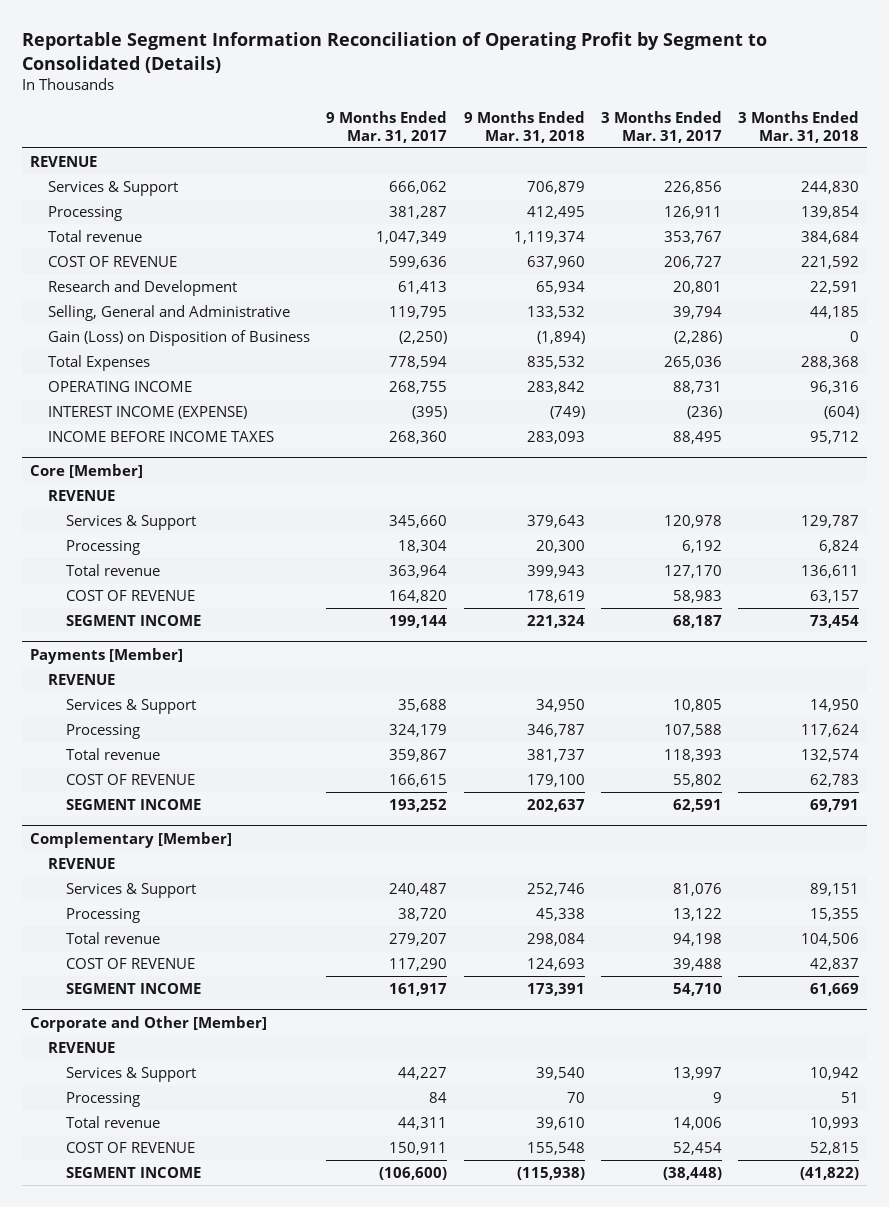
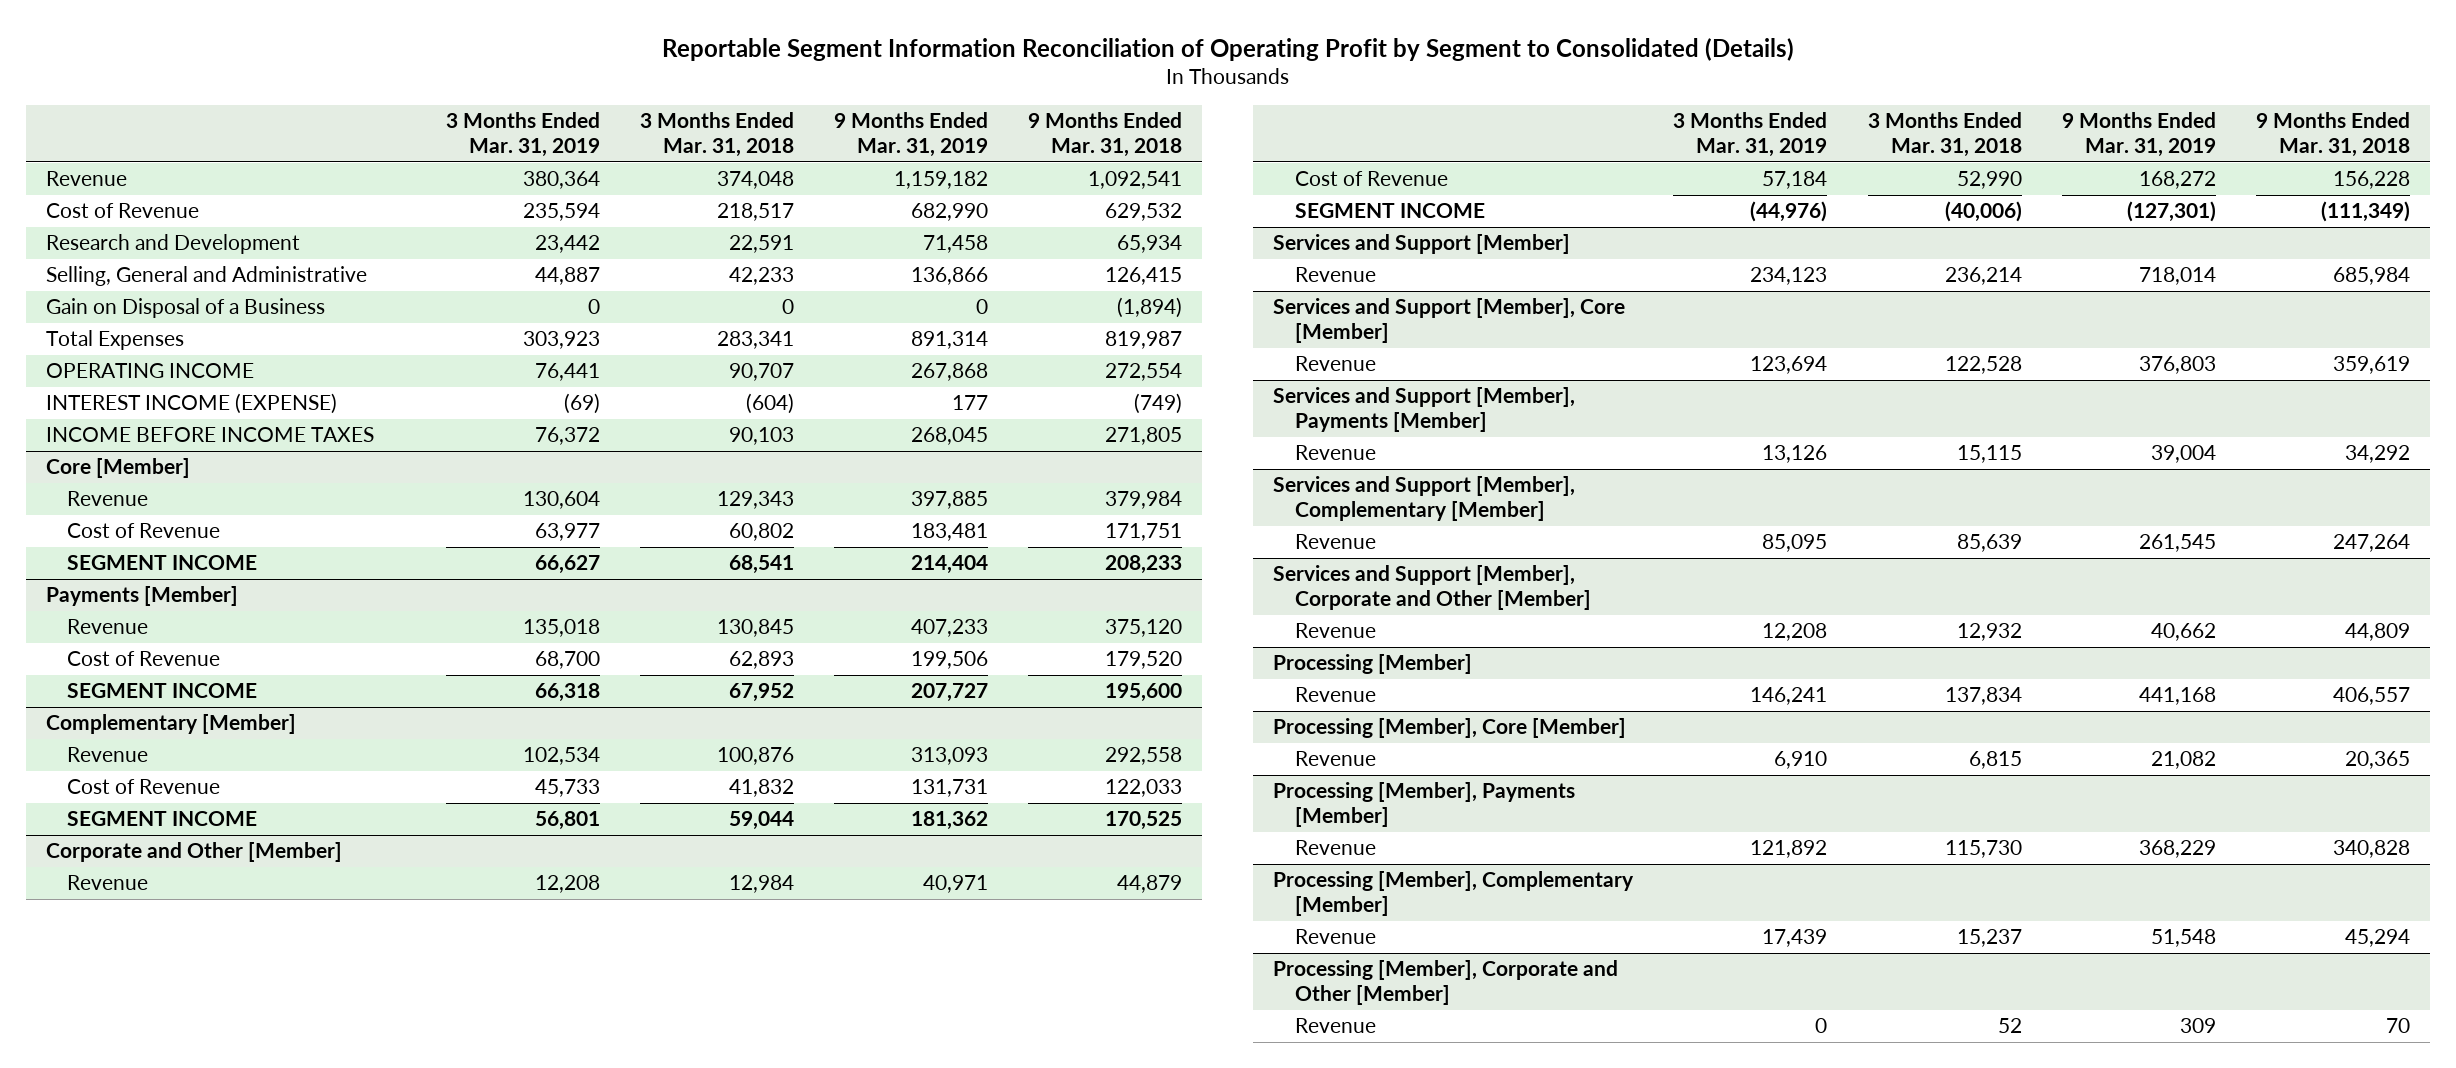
- | 9 Months Ended Mar. 31, 2017 | 9 Months Ended Mar. 31, 2018 | 3 Months Ended Mar. 31, 2017 | 3 Months Ended Mar. 31, 2018
+ | 3 Months Ended Mar. 31, 2019 | 3 Months Ended Mar. 31, 2018 | 9 Months Ended Mar. 31, 2019 | 9 Months Ended Mar. 31, 2018
- REVENUE
- Services & Support | 666,062 | 706,879 | 226,856 | 244,830
- Processing | 381,287 | 412,495 | 126,911 | 139,854
- Total revenue | 1,047,349 | 1,119,374 | 353,767 | 384,684
- COST OF REVENUE | 599,636 | 637,960 | 206,727 | 221,592
+ Revenue | 380,364 | 374,048 | 1,159,182 | 1,092,541
+ Cost of Revenue | 235,594 | 218,517 | 682,990 | 629,532
- Selling, General and Administrative | 119,795 | 133,532 | 39,794 | 44,185
- Gain (Loss) on Disposition of Business | (2,250) | (1,894) | (2,286) | 0
- Total Expenses | 778,594 | 835,532 | 265,036 | 288,368
- OPERATING INCOME | 268,755 | 283,842 | 88,731 | 96,316
+ Selling, General and Administrative | 44,887 | 42,233 | 136,866 | 126,415
+ Gain on Disposal of a Business | 0 | 0 | 0 | (1,894)
+ Total Expenses | 303,923 | 283,341 | 891,314 | 819,987
+ OPERATING INCOME | 76,441 | 90,707 | 267,868 | 272,554
- INCOME BEFORE INCOME TAXES | 268,360 | 283,093 | 88,495 | 95,712
+ INCOME BEFORE INCOME TAXES | 76,372 | 90,103 | 268,045 | 271,805
@ Core [Member]
- REVENUE
- Services & Support | 345,660 | 379,643 | 120,978 | 129,787
- Processing | 18,304 | 20,300 | 6,192 | 6,824
- Total revenue | 363,964 | 399,943 | 127,170 | 136,611
- COST OF REVENUE | 164,820 | 178,619 | 58,983 | 63,157
- SEGMENT INCOME | 199,144 | 221,324 | 68,187 | 73,454
+ Revenue | 130,604 | 129,343 | 397,885 | 379,984
+ Cost of Revenue | 63,977 | 60,802 | 183,481 | 171,751
+ SEGMENT INCOME | 66,627 | 68,541 | 214,404 | 208,233
@ Payments [Member]
- REVENUE
- Services & Support | 35,688 | 34,950 | 10,805 | 14,950
- Processing | 324,179 | 346,787 | 107,588 | 117,624
- Total revenue | 359,867 | 381,737 | 118,393 | 132,574
- COST OF REVENUE | 166,615 | 179,100 | 55,802 | 62,783
- SEGMENT INCOME | 193,252 | 202,637 | 62,591 | 69,791
+ Revenue | 135,018 | 130,845 | 407,233 | 375,120
+ Cost of Revenue | 68,700 | 62,893 | 199,506 | 179,520
+ SEGMENT INCOME | 66,318 | 67,952 | 207,727 | 195,600
@ Complementary [Member]
- REVENUE
- Services & Support | 240,487 | 252,746 | 81,076 | 89,151
- Processing | 38,720 | 45,338 | 13,122 | 15,355
- Total revenue | 279,207 | 298,084 | 94,198 | 104,506
- COST OF REVENUE | 117,290 | 124,693 | 39,488 | 42,837
- SEGMENT INCOME | 161,917 | 173,391 | 54,710 | 61,669
+ Revenue | 102,534 | 100,876 | 313,093 | 292,558
+ Cost of Revenue | 45,733 | 41,832 | 131,731 | 122,033
+ SEGMENT INCOME | 56,801 | 59,044 | 181,362 | 170,525
@ Corporate and Other [Member]
- REVENUE
- Services & Support | 44,227 | 39,540 | 13,997 | 10,942
- Processing | 84 | 70 | 9 | 51
- Total revenue | 44,311 | 39,610 | 14,006 | 10,993
- COST OF REVENUE | 150,911 | 155,548 | 52,454 | 52,815
- SEGMENT INCOME | (106,600) | (115,938) | (38,448) | (41,822)
+ Revenue | 12,208 | 12,984 | 40,971 | 44,879
+ Cost of Revenue | 57,184 | 52,990 | 168,272 | 156,228
+ SEGMENT INCOME | (44,976) | (40,006) | (127,301) | (111,349)
+ Services and Support [Member]
+ Revenue | 234,123 | 236,214 | 718,014 | 685,984
+ Services and Support [Member], Core [Member]
+ Revenue | 123,694 | 122,528 | 376,803 | 359,619
+ Services and Support [Member], Payments [Member]
+ Revenue | 13,126 | 15,115 | 39,004 | 34,292
+ Services and Support [Member], Complementary [Member]
+ Revenue | 85,095 | 85,639 | 261,545 | 247,264
+ Services and Support [Member], Corporate and Other [Member]
+ Revenue | 12,208 | 12,932 | 40,662 | 44,809
+ Processing [Member]
+ Revenue | 146,241 | 137,834 | 441,168 | 406,557
+ Processing [Member], Core [Member]
+ Revenue | 6,910 | 6,815 | 21,082 | 20,365
+ Processing [Member], Payments [Member]
+ Revenue | 121,892 | 115,730 | 368,229 | 340,828
+ Processing [Member], Complementary [Member]
+ Revenue | 17,439 | 15,237 | 51,548 | 45,294
+ Processing [Member], Corporate and Other [Member]
+ Revenue | 0 | 52 | 309 | 70

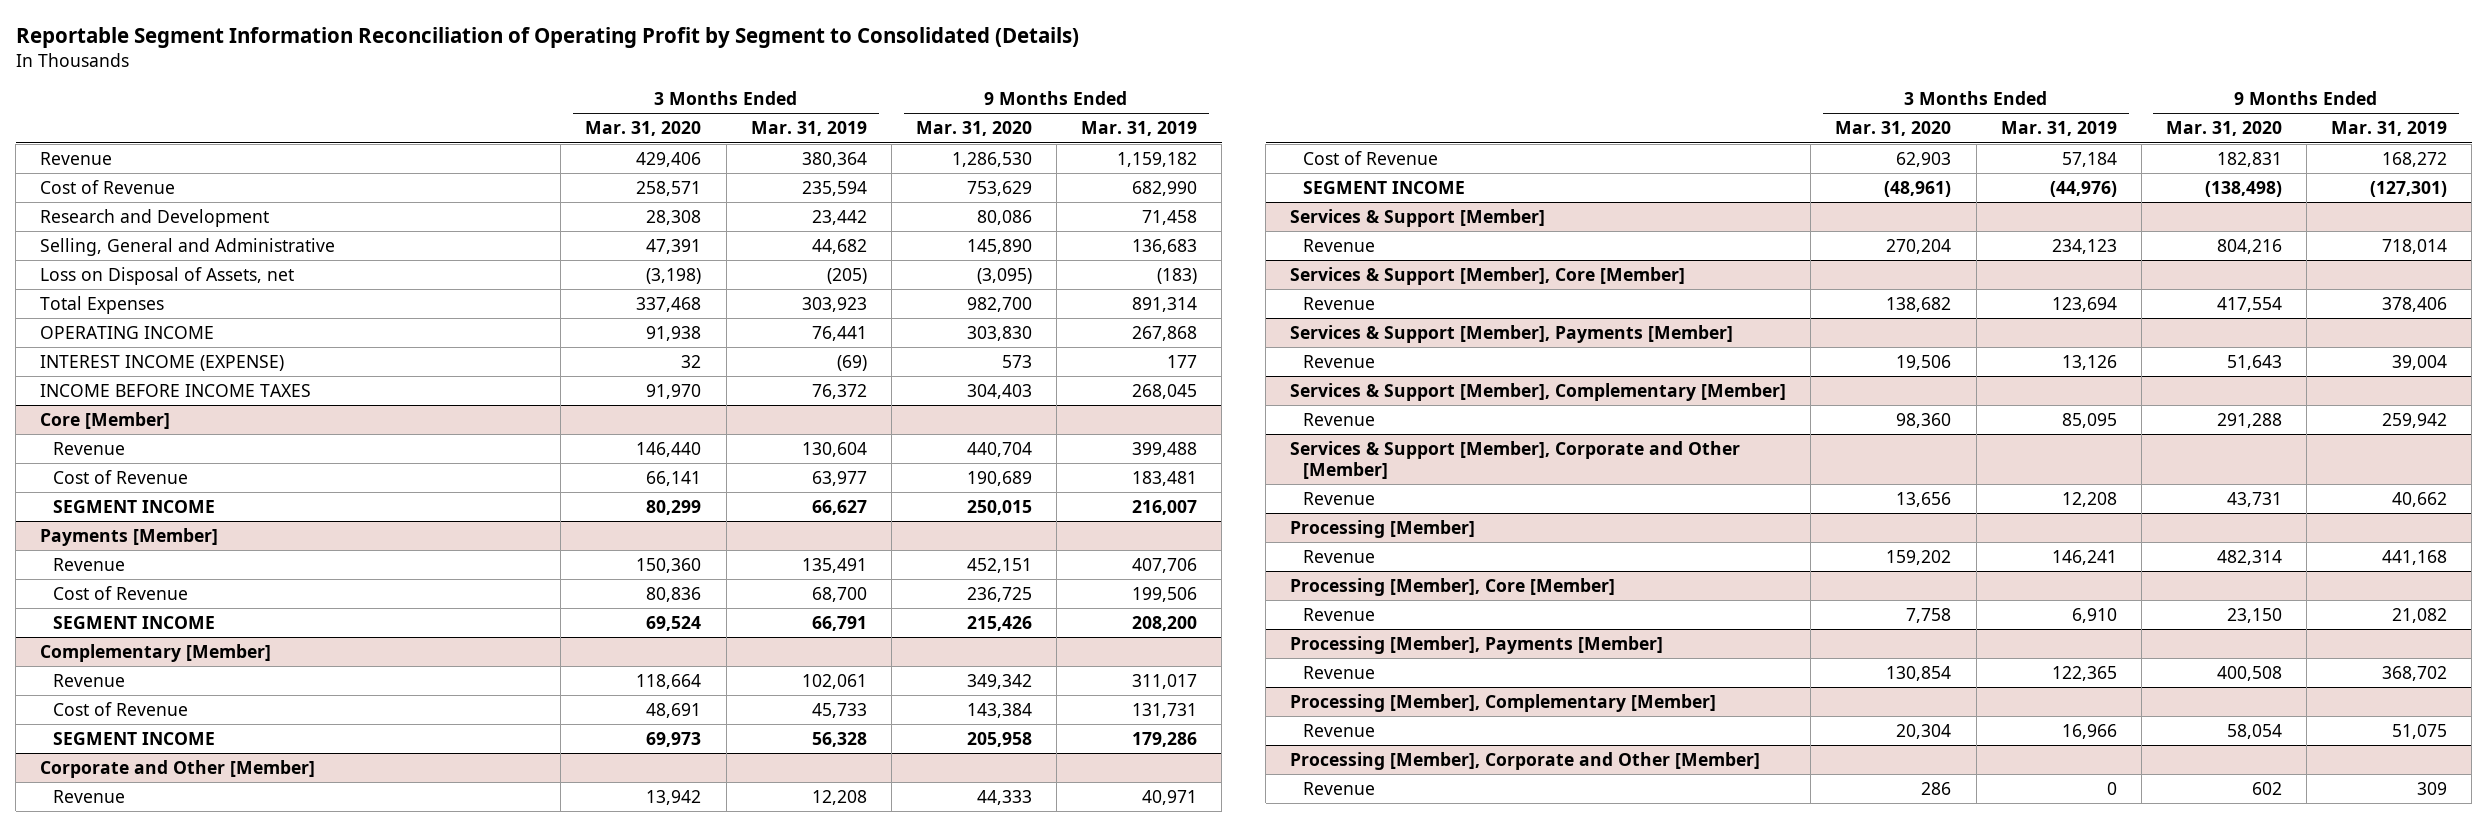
- | 3 Months Ended Mar. 31, 2019 | 3 Months Ended Mar. 31, 2018 | 9 Months Ended Mar. 31, 2019 | 9 Months Ended Mar. 31, 2018
+ | 3 Months Ended Mar. 31, 2020 | 3 Months Ended Mar. 31, 2019 | 9 Months Ended Mar. 31, 2020 | 9 Months Ended Mar. 31, 2019
- Selling, General and Administrative | 44,887 | 42,233 | 136,866 | 126,415
- Gain on Disposal of a Business | 0 | 0 | 0 | (1,894)
+ Selling, General and Administrative | 47,391 | 44,682 | 145,890 | 136,683
+ Loss on Disposal of Assets, net | (3,198) | (205) | (3,095) | (183)
@ Core [Member]
- Revenue | 130,604 | 129,343 | 397,885 | 379,984
+ Revenue | 146,440 | 130,604 | 440,704 | 399,488
- SEGMENT INCOME | 66,627 | 68,541 | 214,404 | 208,233
+ SEGMENT INCOME | 80,299 | 66,627 | 250,015 | 216,007
@ Payments [Member]
- Revenue | 135,018 | 130,845 | 407,233 | 375,120
+ Revenue | 150,360 | 135,491 | 452,151 | 407,706
- SEGMENT INCOME | 66,318 | 67,952 | 207,727 | 195,600
+ SEGMENT INCOME | 69,524 | 66,791 | 215,426 | 208,200
@ Complementary [Member]
- Revenue | 102,534 | 100,876 | 313,093 | 292,558
+ Revenue | 118,664 | 102,061 | 349,342 | 311,017
- SEGMENT INCOME | 56,801 | 59,044 | 181,362 | 170,525
+ SEGMENT INCOME | 69,973 | 56,328 | 205,958 | 179,286
- Services and Support [Member]
+ Services & Support [Member]
- Services and Support [Member], Core [Member]
- Revenue | 123,694 | 122,528 | 376,803 | 359,619
- Services and Support [Member], Payments [Member]
+ Services & Support [Member], Core [Member]
+ Revenue | 138,682 | 123,694 | 417,554 | 378,406
+ Services & Support [Member], Payments [Member]
- Services and Support [Member], Complementary [Member]
- Revenue | 85,095 | 85,639 | 261,545 | 247,264
- Services and Support [Member], Corporate and Other [Member]
+ Services & Support [Member], Complementary [Member]
+ Revenue | 98,360 | 85,095 | 291,288 | 259,942
+ Services & Support [Member], Corporate and Other [Member]
@ Processing [Member], Payments [Member]
- Revenue | 121,892 | 115,730 | 368,229 | 340,828
+ Revenue | 130,854 | 122,365 | 400,508 | 368,702
@ Processing [Member], Complementary [Member]
- Revenue | 17,439 | 15,237 | 51,548 | 45,294
+ Revenue | 20,304 | 16,966 | 58,054 | 51,075

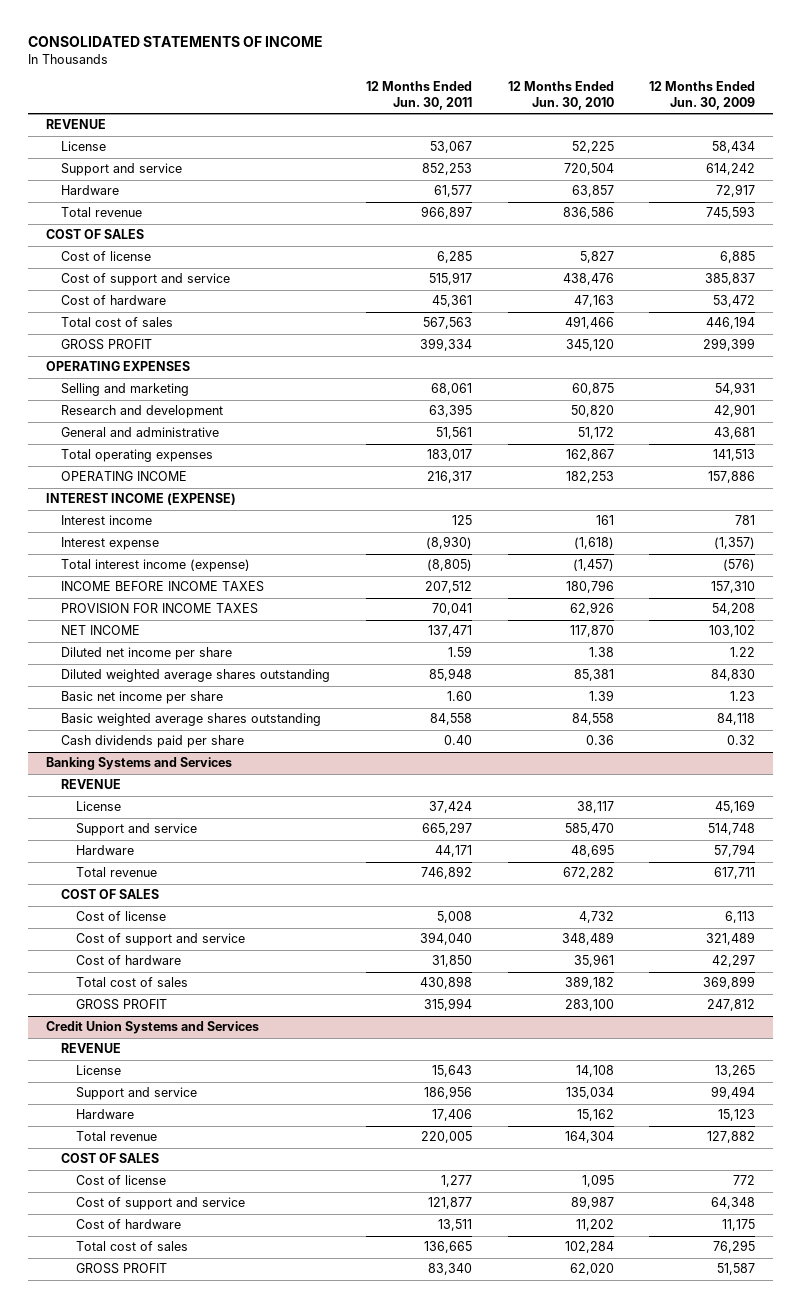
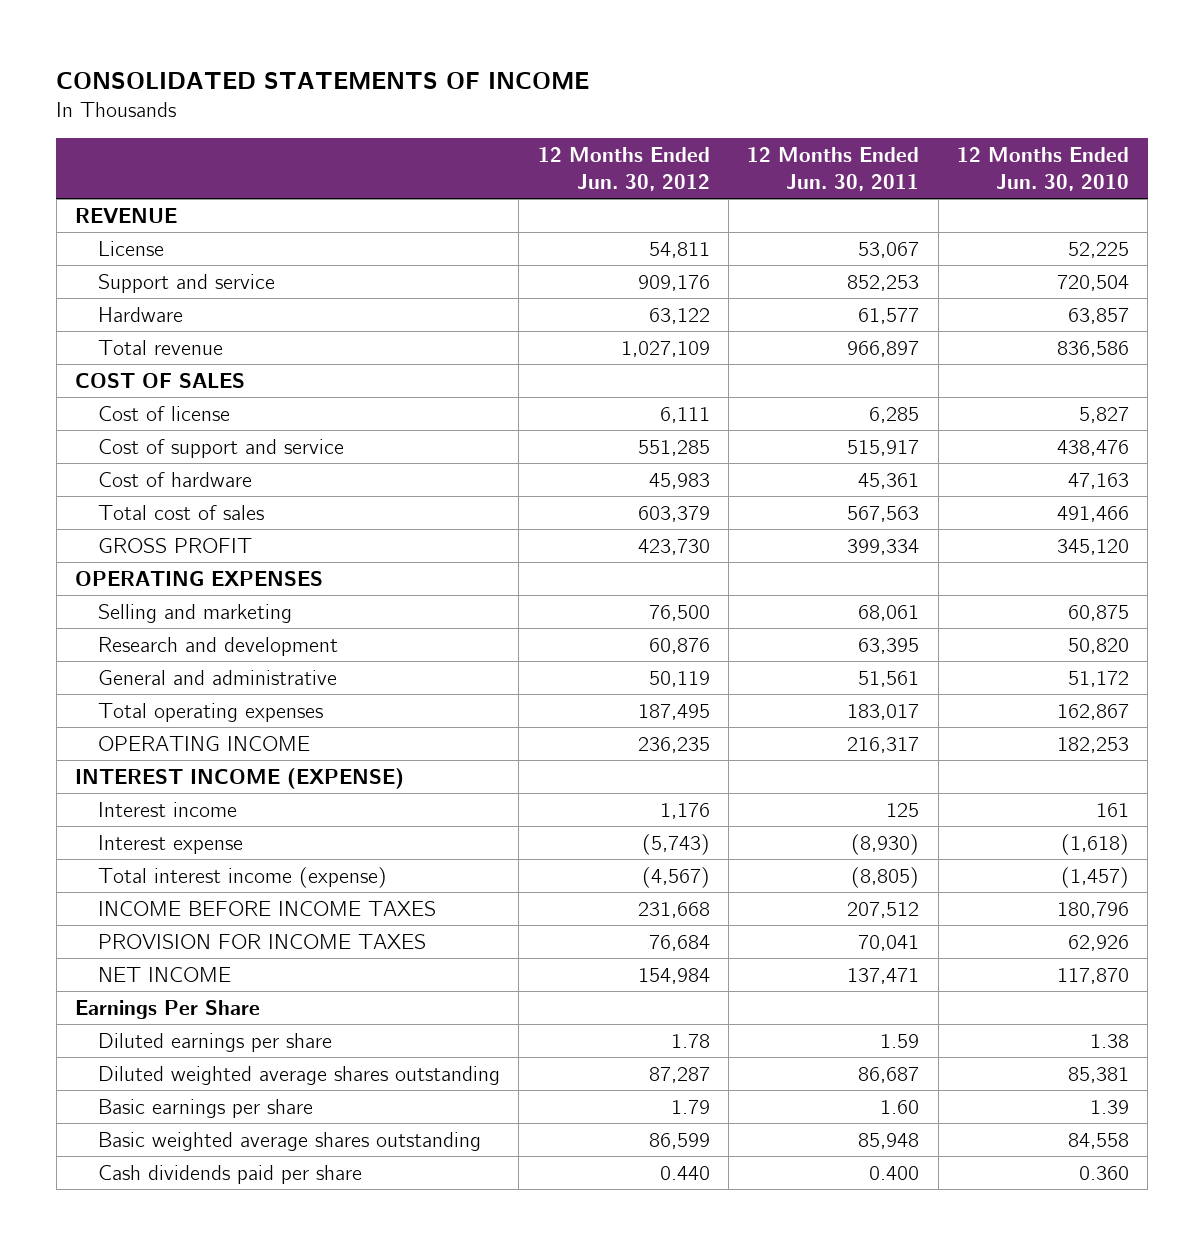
- | 12 Months Ended Jun. 30, 2011 | 12 Months Ended Jun. 30, 2010 | 12 Months Ended Jun. 30, 2009
+ | 12 Months Ended Jun. 30, 2012 | 12 Months Ended Jun. 30, 2011 | 12 Months Ended Jun. 30, 2010
- Diluted net income per share | 1.59 | 1.38 | 1.22
- Diluted weighted average shares outstanding | 85,948 | 85,381 | 84,830
- Basic net income per share | 1.60 | 1.39 | 1.23
- Basic weighted average shares outstanding | 84,558 | 84,558 | 84,118
- Cash dividends paid per share | 0.40 | 0.36 | 0.32
- Banking Systems and Services
- REVENUE
- License | 37,424 | 38,117 | 45,169
- Support and service | 665,297 | 585,470 | 514,748
- Hardware | 44,171 | 48,695 | 57,794
- Total revenue | 746,892 | 672,282 | 617,711
- COST OF SALES
- Cost of license | 5,008 | 4,732 | 6,113
- Cost of support and service | 394,040 | 348,489 | 321,489
- Cost of hardware | 31,850 | 35,961 | 42,297
- Total cost of sales | 430,898 | 389,182 | 369,899
- GROSS PROFIT | 315,994 | 283,100 | 247,812
- Credit Union Systems and Services
- REVENUE
- License | 15,643 | 14,108 | 13,265
- Support and service | 186,956 | 135,034 | 99,494
- Hardware | 17,406 | 15,162 | 15,123
- Total revenue | 220,005 | 164,304 | 127,882
- COST OF SALES
- Cost of license | 1,277 | 1,095 | 772
- Cost of support and service | 121,877 | 89,987 | 64,348
- Cost of hardware | 13,511 | 11,202 | 11,175
- Total cost of sales | 136,665 | 102,284 | 76,295
- GROSS PROFIT | 83,340 | 62,020 | 51,587
+ Earnings Per Share
+ Diluted earnings per share | 1.78 | 1.59 | 1.38
+ Diluted weighted average shares outstanding | 87,287 | 86,687 | 85,381
+ Basic earnings per share | 1.79 | 1.60 | 1.39
+ Basic weighted average shares outstanding | 86,599 | 85,948 | 84,558
+ Cash dividends paid per share | 0.440 | 0.400 | 0.360

